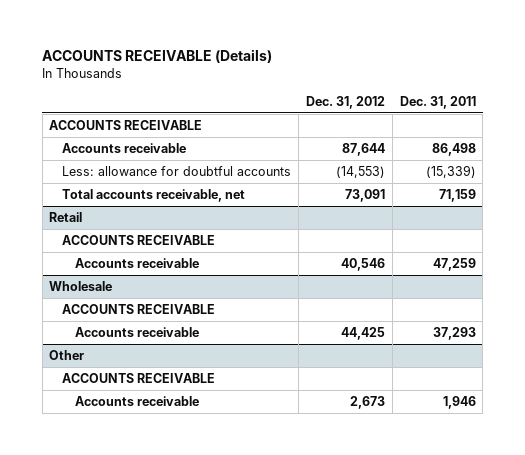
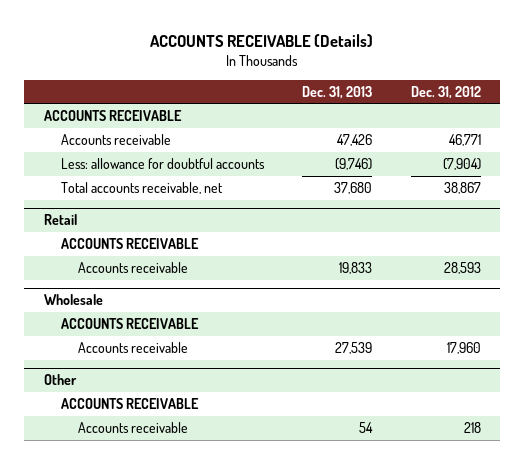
- | Dec. 31, 2012 | Dec. 31, 2011
+ | Dec. 31, 2013 | Dec. 31, 2012
- Accounts receivable | 87,644 | 86,498
- Less: allowance for doubtful accounts | (14,553) | (15,339)
- Total accounts receivable, net | 73,091 | 71,159
+ Accounts receivable | 47,426 | 46,771
+ Less: allowance for doubtful accounts | (9,746) | (7,904)
+ Total accounts receivable, net | 37,680 | 38,867
@ Retail
- Accounts receivable | 40,546 | 47,259
+ Accounts receivable | 19,833 | 28,593
@ Wholesale
- Accounts receivable | 44,425 | 37,293
+ Accounts receivable | 27,539 | 17,960
@ Other
- Accounts receivable | 2,673 | 1,946
+ Accounts receivable | 54 | 218

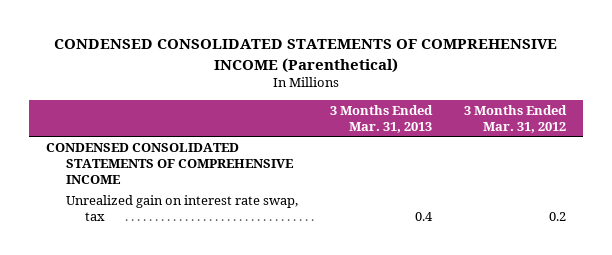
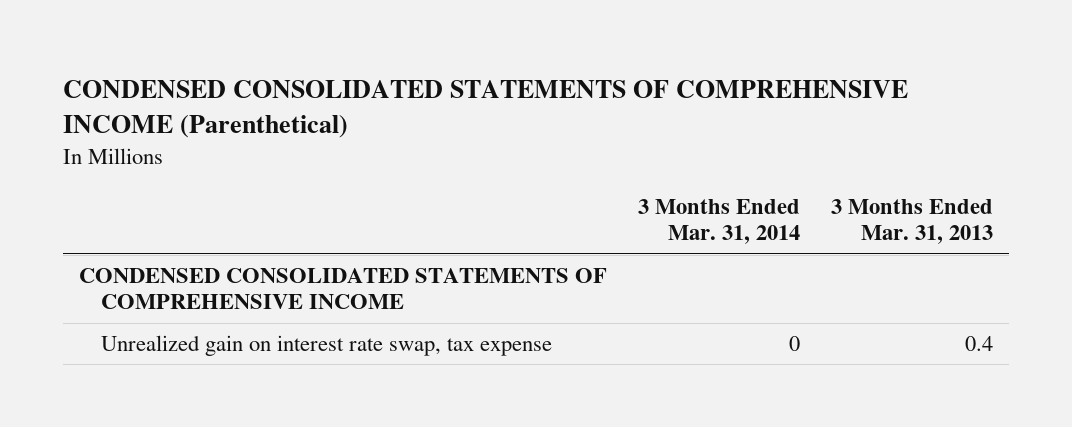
- | 3 Months Ended Mar. 31, 2013 | 3 Months Ended Mar. 31, 2012
+ | 3 Months Ended Mar. 31, 2014 | 3 Months Ended Mar. 31, 2013
- Unrealized gain on interest rate swap, tax | 0.4 | 0.2
+ Unrealized gain on interest rate swap, tax expense | 0 | 0.4

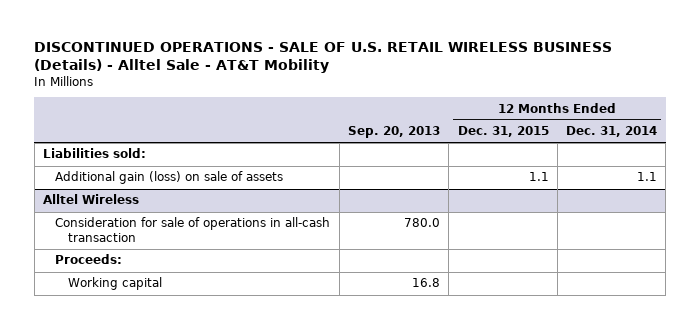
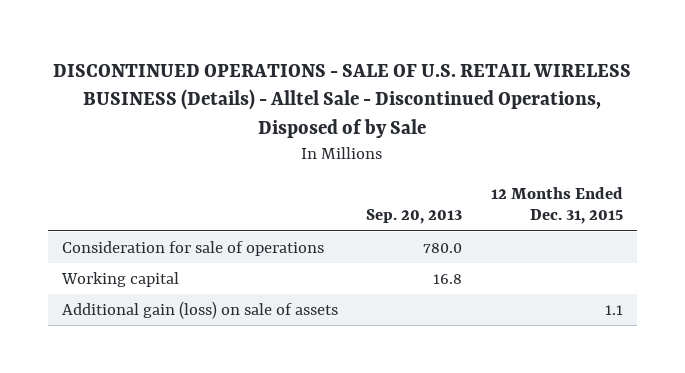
- DISCONTINUED OPERATIONS - SALE OF U.S. RETAIL WIRELESS BUSINESS (Details) - Alltel Sale - AT&T Mobility
+ DISCONTINUED OPERATIONS - SALE OF U.S. RETAIL WIRELESS BUSINESS (Details) - Alltel Sale - Discontinued Operations, Disposed of by Sale
- | Sep. 20, 2013 | 12 Months Ended Dec. 31, 2015 | 12 Months Ended Dec. 31, 2014
+ | Sep. 20, 2013 | 12 Months Ended Dec. 31, 2015
- Liabilities sold:
- Alltel Wireless
- Consideration for sale of operations in all-cash transaction | 780.0 | |
- Proceeds:
+ Consideration for sale of operations | 780.0 |
moved down: Additional gain (loss) on sale of assets | | 1.1

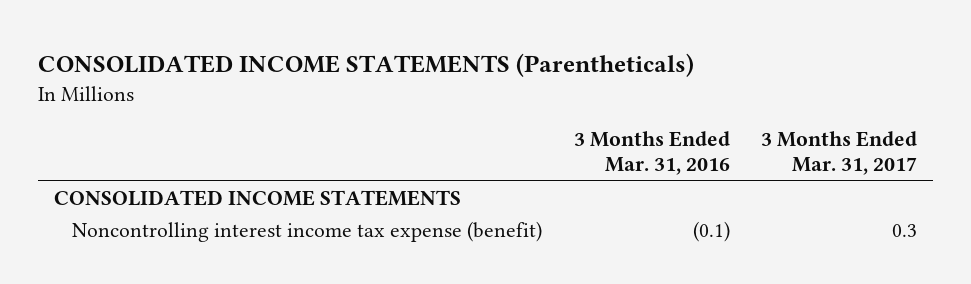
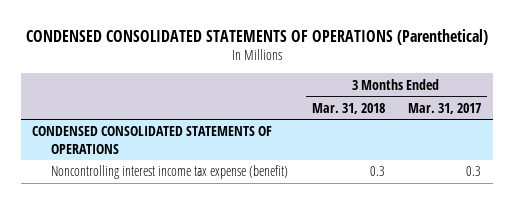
- CONSOLIDATED INCOME STATEMENTS (Parentheticals)
+ CONDENSED CONSOLIDATED STATEMENTS OF OPERATIONS (Parenthetical)
- | 3 Months Ended Mar. 31, 2016 | 3 Months Ended Mar. 31, 2017
+ | 3 Months Ended Mar. 31, 2018 | 3 Months Ended Mar. 31, 2017
- CONSOLIDATED INCOME STATEMENTS
+ CONDENSED CONSOLIDATED STATEMENTS OF OPERATIONS

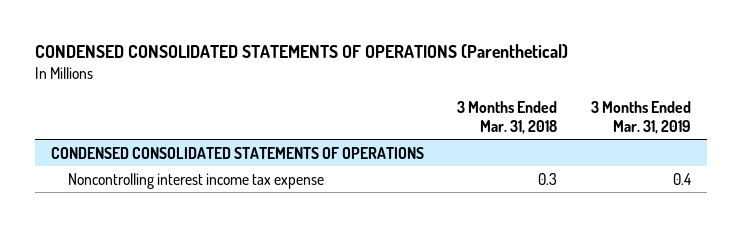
- | 3 Months Ended Mar. 31, 2018 | 3 Months Ended Mar. 31, 2017
+ | 3 Months Ended Mar. 31, 2018 | 3 Months Ended Mar. 31, 2019
- Noncontrolling interest income tax expense (benefit) | 0.3 | 0.3
+ Noncontrolling interest income tax expense | 0.3 | 0.4

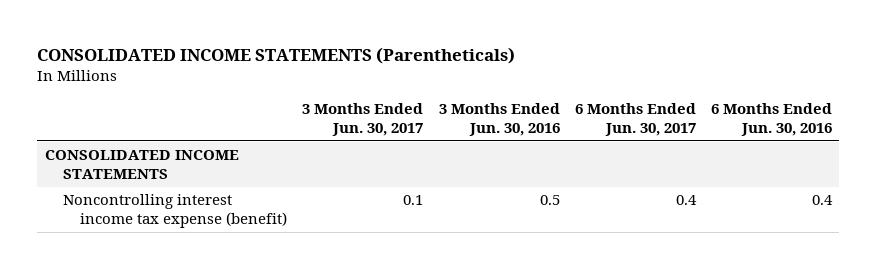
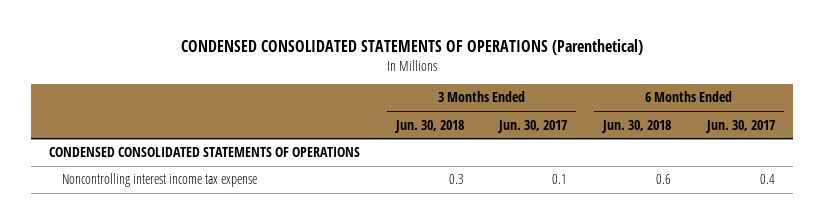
- CONSOLIDATED INCOME STATEMENTS (Parentheticals)
+ CONDENSED CONSOLIDATED STATEMENTS OF OPERATIONS (Parenthetical)
- | 3 Months Ended Jun. 30, 2017 | 3 Months Ended Jun. 30, 2016 | 6 Months Ended Jun. 30, 2017 | 6 Months Ended Jun. 30, 2016
+ | 3 Months Ended Jun. 30, 2018 | 3 Months Ended Jun. 30, 2017 | 6 Months Ended Jun. 30, 2018 | 6 Months Ended Jun. 30, 2017
- CONSOLIDATED INCOME STATEMENTS
- Noncontrolling interest income tax expense (benefit) | 0.1 | 0.5 | 0.4 | 0.4
+ CONDENSED CONSOLIDATED STATEMENTS OF OPERATIONS
+ Noncontrolling interest income tax expense | 0.3 | 0.1 | 0.6 | 0.4

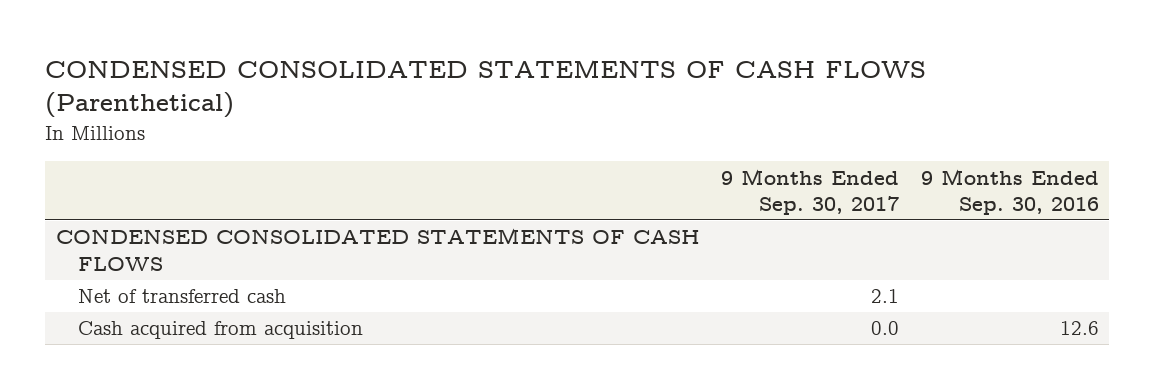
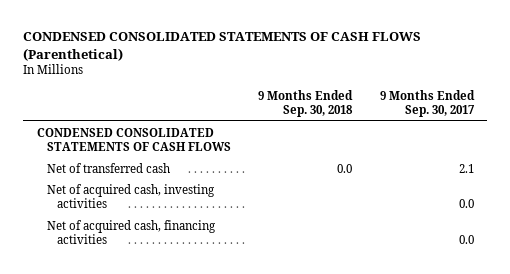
- | 9 Months Ended Sep. 30, 2017 | 9 Months Ended Sep. 30, 2016
+ | 9 Months Ended Sep. 30, 2018 | 9 Months Ended Sep. 30, 2017
- Cash acquired from acquisition | 0.0 | 12.6
+ Net of acquired cash, investing activities | | 0.0
+ Net of acquired cash, financing activities | | 0.0

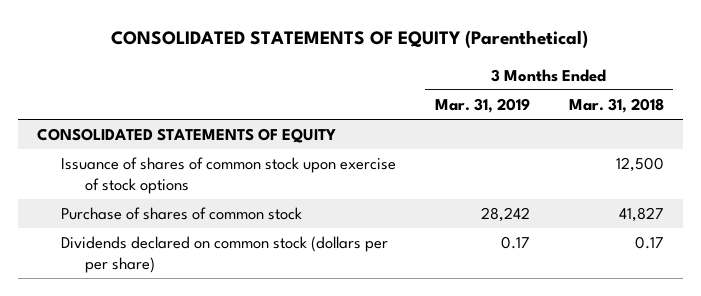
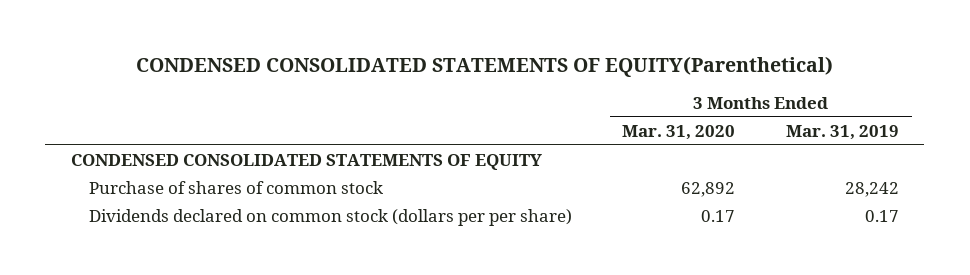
- CONSOLIDATED STATEMENTS OF EQUITY (Parenthetical)
+ CONDENSED CONSOLIDATED STATEMENTS OF EQUITY(Parenthetical)
- | 3 Months Ended Mar. 31, 2019 | 3 Months Ended Mar. 31, 2018
+ | 3 Months Ended Mar. 31, 2020 | 3 Months Ended Mar. 31, 2019
- CONSOLIDATED STATEMENTS OF EQUITY
- Issuance of shares of common stock upon exercise of stock options | | 12,500
+ CONDENSED CONSOLIDATED STATEMENTS OF EQUITY

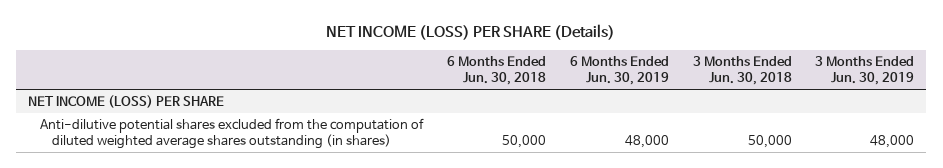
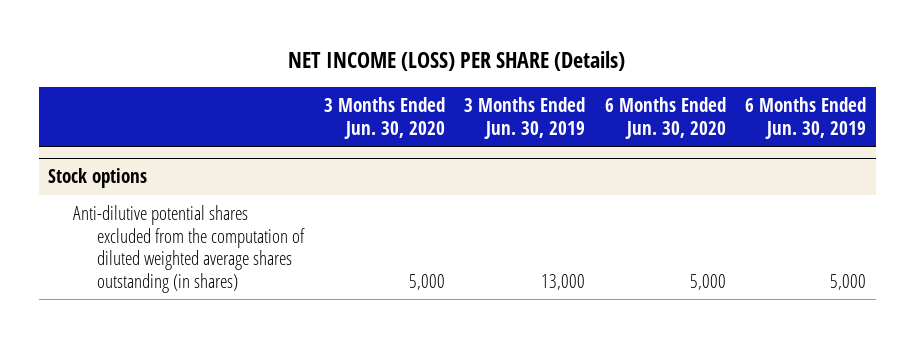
- | 6 Months Ended Jun. 30, 2018 | 6 Months Ended Jun. 30, 2019 | 3 Months Ended Jun. 30, 2018 | 3 Months Ended Jun. 30, 2019
+ | 3 Months Ended Jun. 30, 2020 | 3 Months Ended Jun. 30, 2019 | 6 Months Ended Jun. 30, 2020 | 6 Months Ended Jun. 30, 2019
- NET INCOME (LOSS) PER SHARE
- Anti-dilutive potential shares excluded from the computation of diluted weighted average shares outstanding (in shares) | 50,000 | 48,000 | 50,000 | 48,000
+ Stock options
+ Anti-dilutive potential shares excluded from the computation of diluted weighted average shares outstanding (in shares) | 5,000 | 13,000 | 5,000 | 5,000

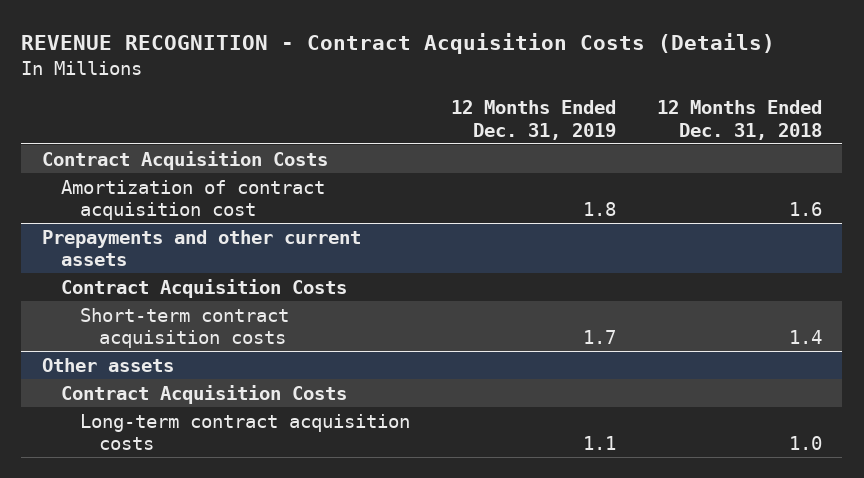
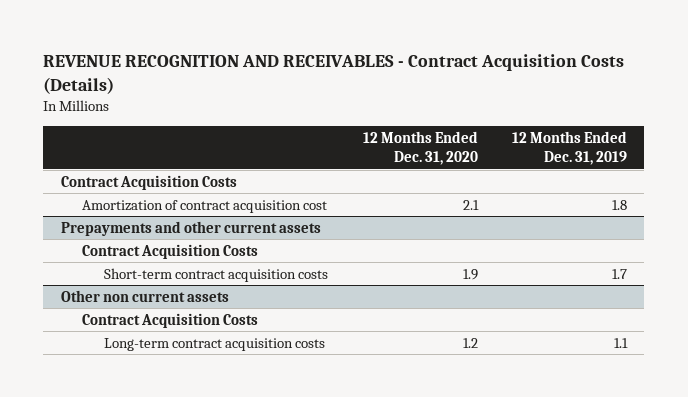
- REVENUE RECOGNITION - Contract Acquisition Costs (Details)
+ REVENUE RECOGNITION AND RECEIVABLES - Contract Acquisition Costs (Details)
- | 12 Months Ended Dec. 31, 2019 | 12 Months Ended Dec. 31, 2018
+ | 12 Months Ended Dec. 31, 2020 | 12 Months Ended Dec. 31, 2019
- Other assets
+ Other non current assets

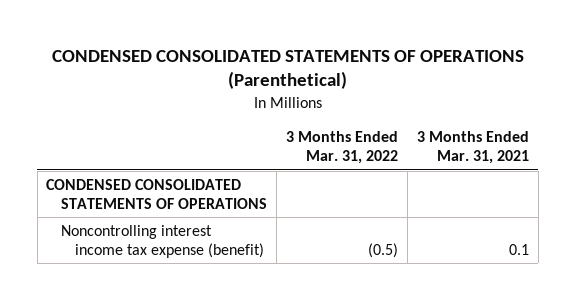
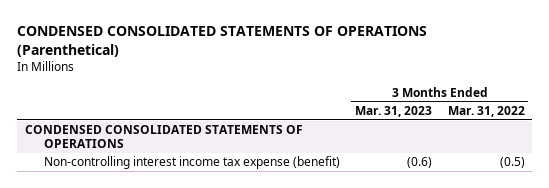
- | 3 Months Ended Mar. 31, 2022 | 3 Months Ended Mar. 31, 2021
+ | 3 Months Ended Mar. 31, 2023 | 3 Months Ended Mar. 31, 2022
- Noncontrolling interest income tax expense (benefit) | (0.5) | 0.1
+ Non-controlling interest income tax expense (benefit) | (0.6) | (0.5)

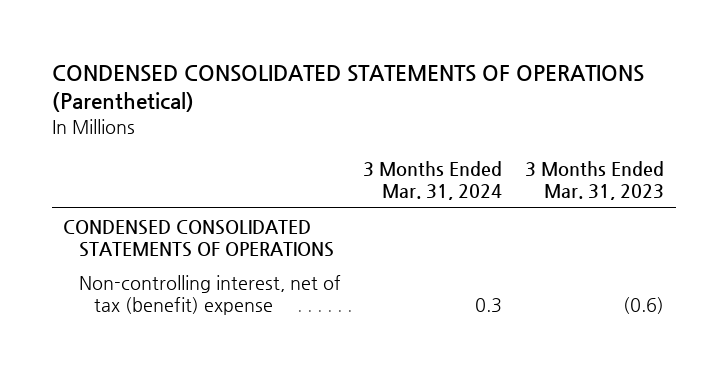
- | 3 Months Ended Mar. 31, 2023 | 3 Months Ended Mar. 31, 2022
+ | 3 Months Ended Mar. 31, 2024 | 3 Months Ended Mar. 31, 2023
- Non-controlling interest income tax expense (benefit) | (0.6) | (0.5)
+ Non-controlling interest, net of tax (benefit) expense | 0.3 | (0.6)

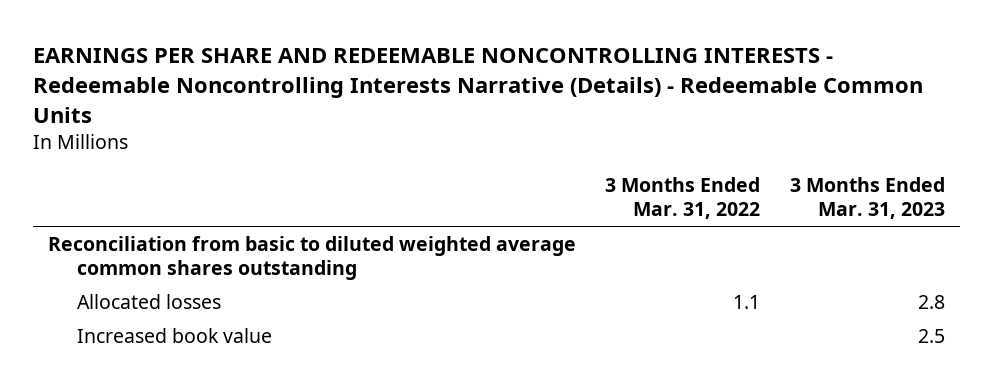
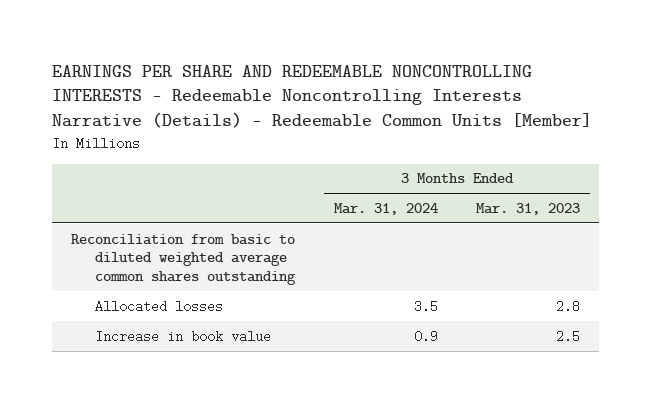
- EARNINGS PER SHARE AND REDEEMABLE NONCONTROLLING INTERESTS - Redeemable Noncontrolling Interests Narrative (Details) - Redeemable Common Units
+ EARNINGS PER SHARE AND REDEEMABLE NONCONTROLLING INTERESTS - Redeemable Noncontrolling Interests Narrative (Details) - Redeemable Common Units [Member]
- | 3 Months Ended Mar. 31, 2022 | 3 Months Ended Mar. 31, 2023
+ | 3 Months Ended Mar. 31, 2024 | 3 Months Ended Mar. 31, 2023
- Increased book value | | 2.5
+ Increase in book value | 0.9 | 2.5

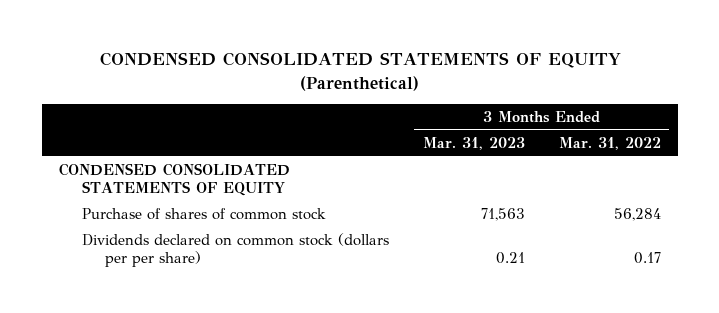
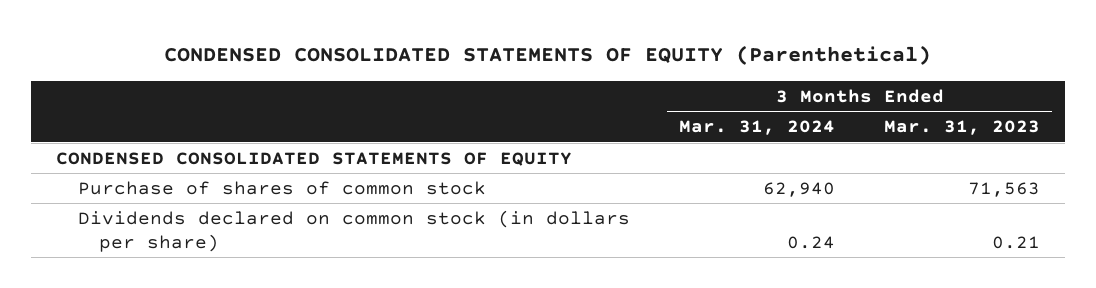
- | 3 Months Ended Mar. 31, 2023 | 3 Months Ended Mar. 31, 2022
+ | 3 Months Ended Mar. 31, 2024 | 3 Months Ended Mar. 31, 2023
- Dividends declared on common stock (dollars per per share) | 0.21 | 0.17
+ Dividends declared on common stock (in dollars per share) | 0.24 | 0.21

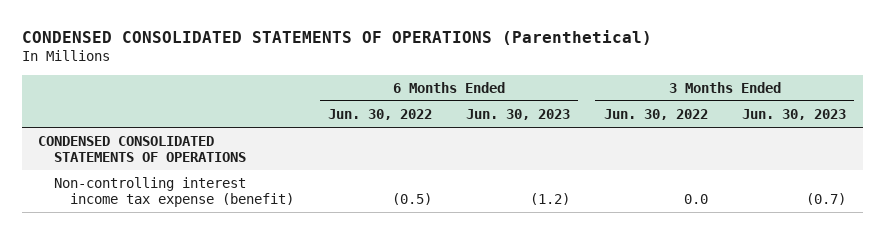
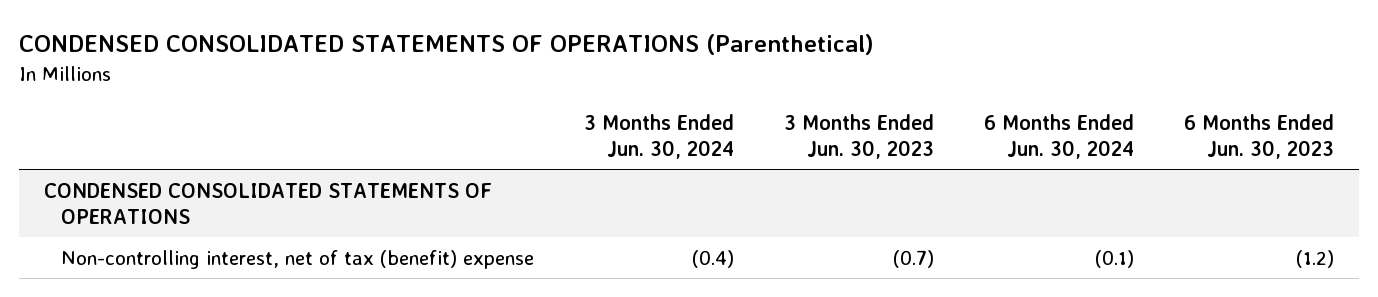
- | 6 Months Ended Jun. 30, 2022 | 6 Months Ended Jun. 30, 2023 | 3 Months Ended Jun. 30, 2022 | 3 Months Ended Jun. 30, 2023
+ | 3 Months Ended Jun. 30, 2024 | 3 Months Ended Jun. 30, 2023 | 6 Months Ended Jun. 30, 2024 | 6 Months Ended Jun. 30, 2023
- Non-controlling interest income tax expense (benefit) | (0.5) | (1.2) | 0.0 | (0.7)
+ Non-controlling interest, net of tax (benefit) expense | (0.4) | (0.7) | (0.1) | (1.2)

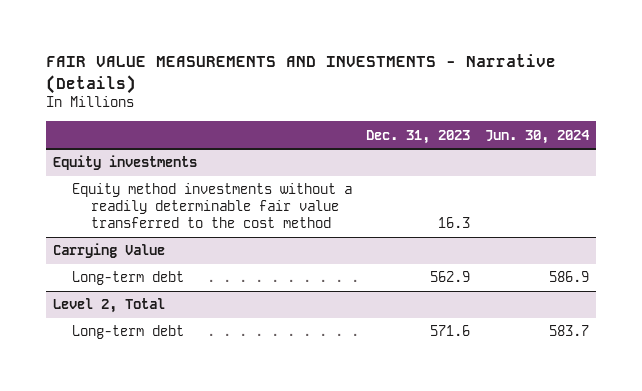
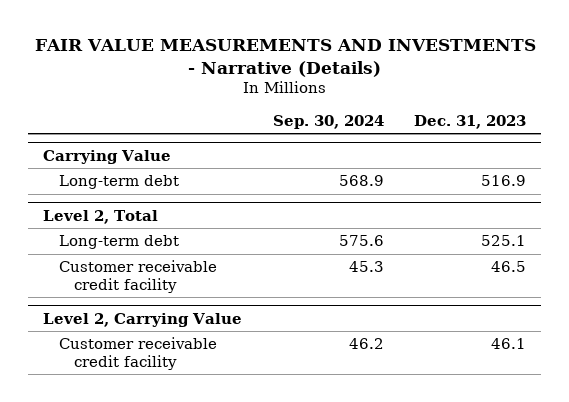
- | Dec. 31, 2023 | Jun. 30, 2024
+ | Sep. 30, 2024 | Dec. 31, 2023
- Equity investments
- Equity method investments without a readily determinable fair value transferred to the cost method | 16.3 |
@ Carrying Value
- Long-term debt | 562.9 | 586.9
+ Long-term debt | 568.9 | 516.9
@ Level 2, Total
- Long-term debt | 571.6 | 583.7
+ Long-term debt | 575.6 | 525.1
+ Customer receivable credit facility | 45.3 | 46.5
+ Level 2, Carrying Value
+ Customer receivable credit facility | 46.2 | 46.1

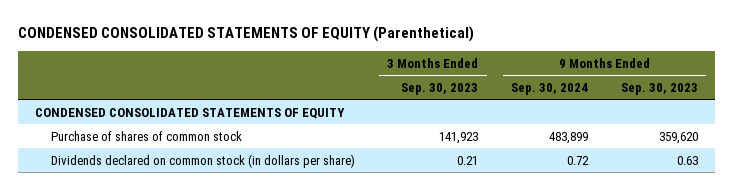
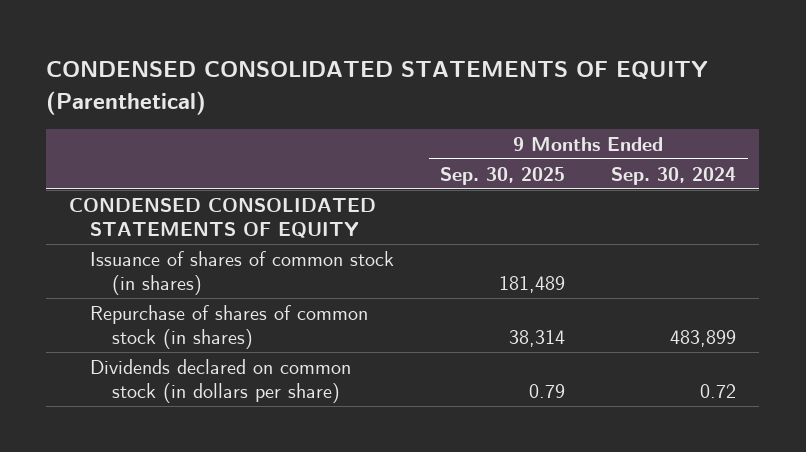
- | 3 Months Ended Sep. 30, 2023 | 9 Months Ended Sep. 30, 2024 | 9 Months Ended Sep. 30, 2023
+ | 9 Months Ended Sep. 30, 2025 | 9 Months Ended Sep. 30, 2024
- Purchase of shares of common stock | 141,923 | 483,899 | 359,620
+ Issuance of shares of common stock (in shares) | 181,489 |
+ Repurchase of shares of common stock (in shares) | 38,314 | 483,899

